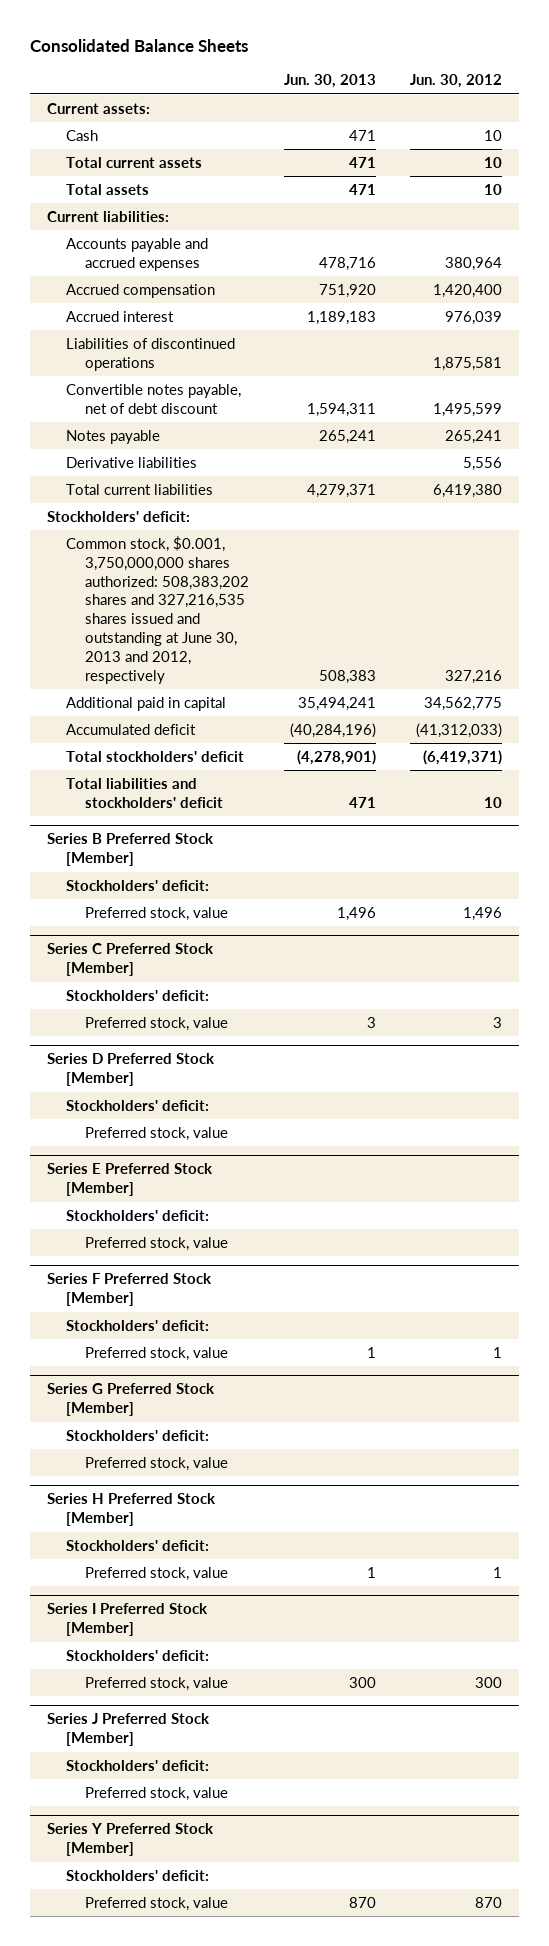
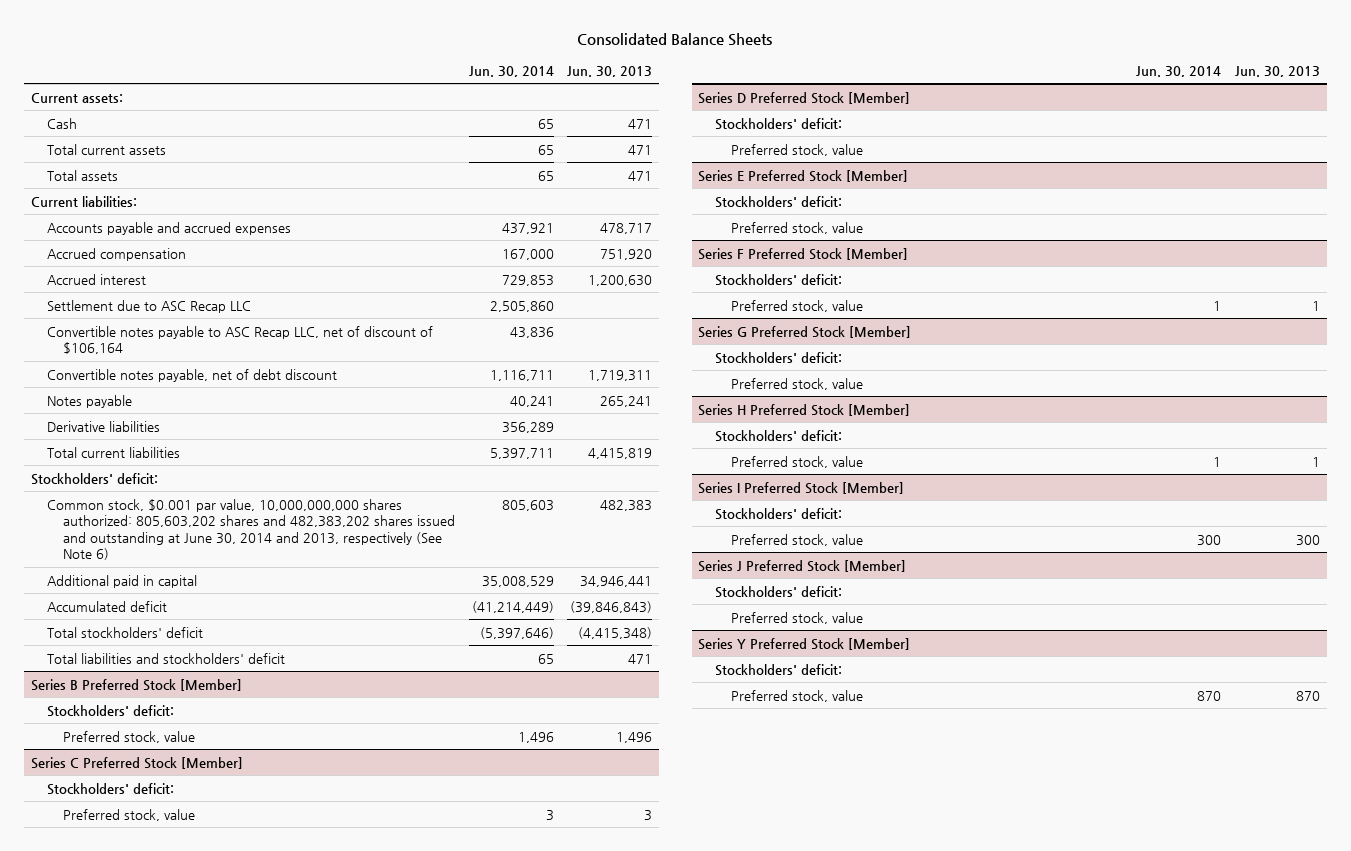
- | Jun. 30, 2013 | Jun. 30, 2012
+ | Jun. 30, 2014 | Jun. 30, 2013
- Accounts payable and accrued expenses | 478,716 | 380,964
+ Accounts payable and accrued expenses | 437,921 | 478,717
- Accrued interest | 1,189,183 | 976,039
- Liabilities of discontinued operations | | 1,875,581
- Convertible notes payable, net of debt discount | 1,594,311 | 1,495,599
+ Accrued interest | 729,853 | 1,200,630
+ Settlement due to ASC Recap LLC | 2,505,860 |
+ Convertible notes payable to ASC Recap LLC, net of discount of $106,164 | 43,836 |
+ Convertible notes payable, net of debt discount | 1,116,711 | 1,719,311
- Total current liabilities | 4,279,371 | 6,419,380
+ Total current liabilities | 5,397,711 | 4,415,819
- Common stock, $0.001, 3,750,000,000 shares authorized: 508,383,202 shares and 327,216,535 shares issued and outstanding at June 30, 2013 and 2012, respectively | 508,383 | 327,216
- Additional paid in capital | 35,494,241 | 34,562,775
- Accumulated deficit | (40,284,196) | (41,312,033)
- Total stockholders' deficit | (4,278,901) | (6,419,371)
+ Common stock, $0.001 par value, 10,000,000,000 shares authorized: 805,603,202 shares and 482,383,202 shares issued and outstanding at June 30, 2014 and 2013, respectively (See Note 6) | 805,603 | 482,383
+ Additional paid in capital | 35,008,529 | 34,946,441
+ Accumulated deficit | (41,214,449) | (39,846,843)
+ Total stockholders' deficit | (5,397,646) | (4,415,348)

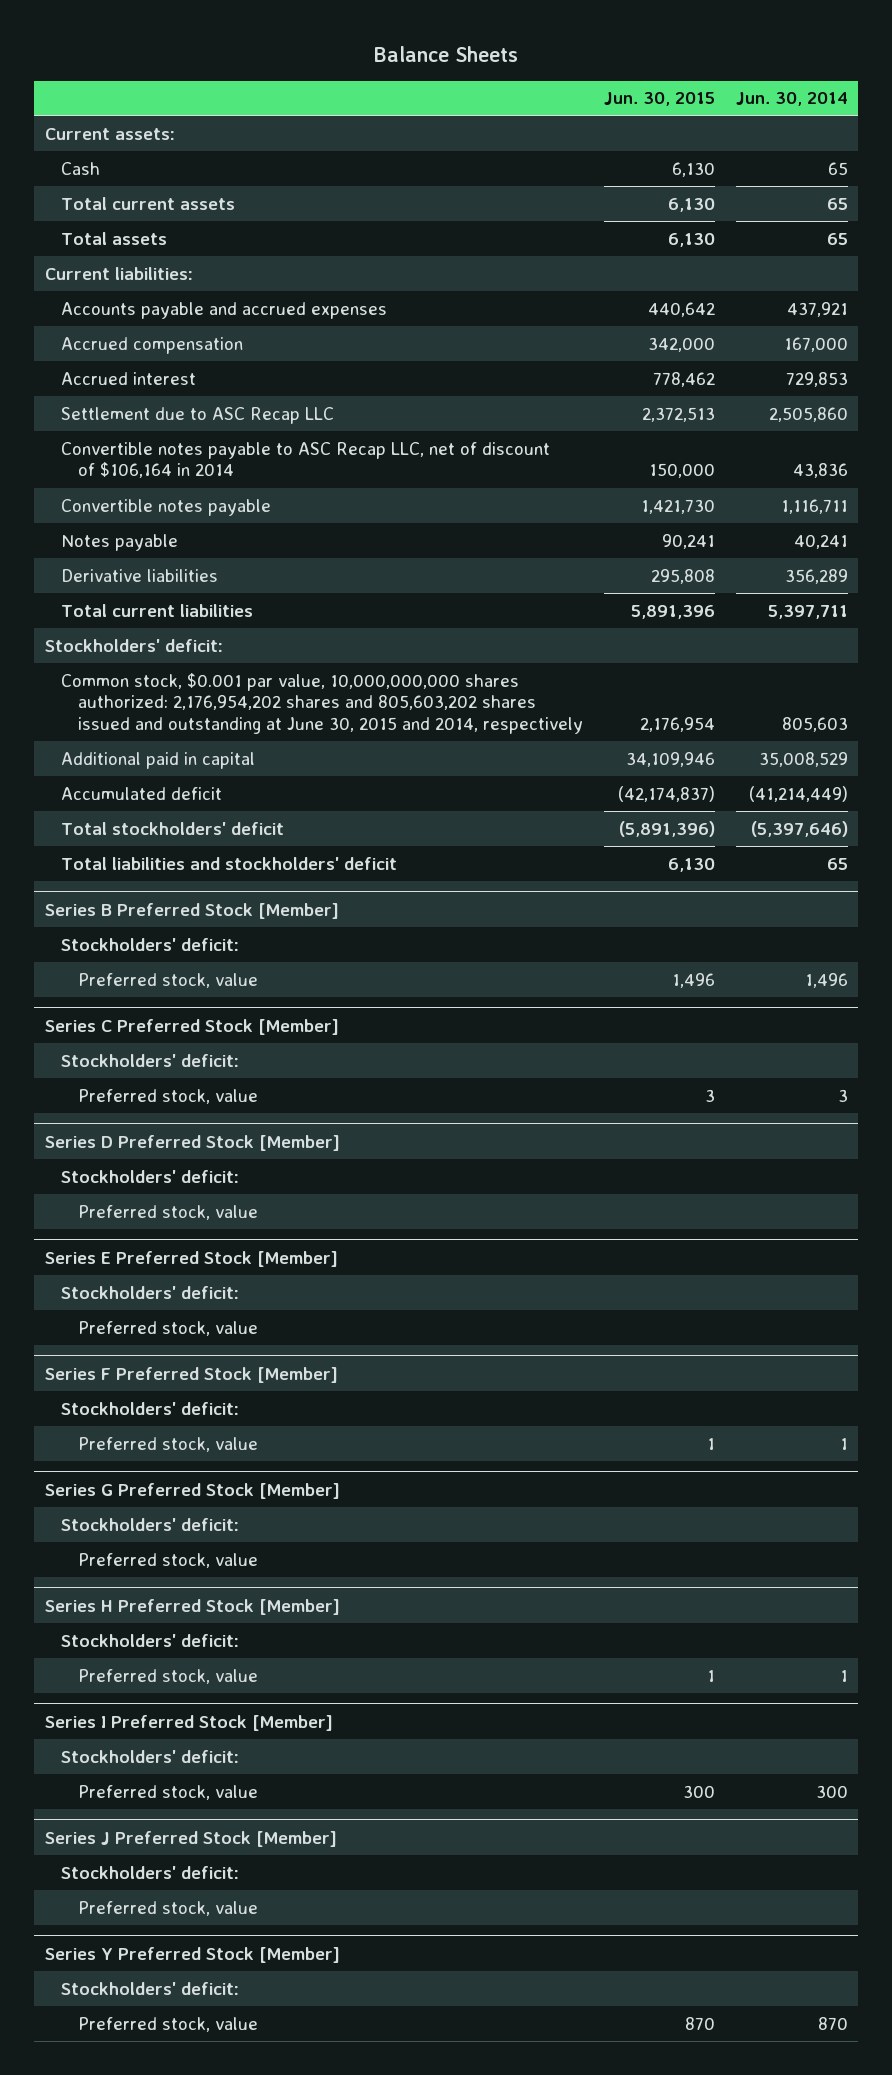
- Consolidated Balance Sheets
+ Balance Sheets
- | Jun. 30, 2014 | Jun. 30, 2013
+ | Jun. 30, 2015 | Jun. 30, 2014
- Convertible notes payable to ASC Recap LLC, net of discount of $106,164 | 43,836 |
- Convertible notes payable, net of debt discount | 1,116,711 | 1,719,311
+ Convertible notes payable to ASC Recap LLC, net of discount of $106,164 in 2014 | 150,000 | 43,836
+ Convertible notes payable | 1,421,730 | 1,116,711
- Common stock, $0.001 par value, 10,000,000,000 shares authorized: 805,603,202 shares and 482,383,202 shares issued and outstanding at June 30, 2014 and 2013, respectively (See Note 6) | 805,603 | 482,383
+ Common stock, $0.001 par value, 10,000,000,000 shares authorized: 2,176,954,202 shares and 805,603,202 shares issued and outstanding at June 30, 2015 and 2014, respectively | 2,176,954 | 805,603

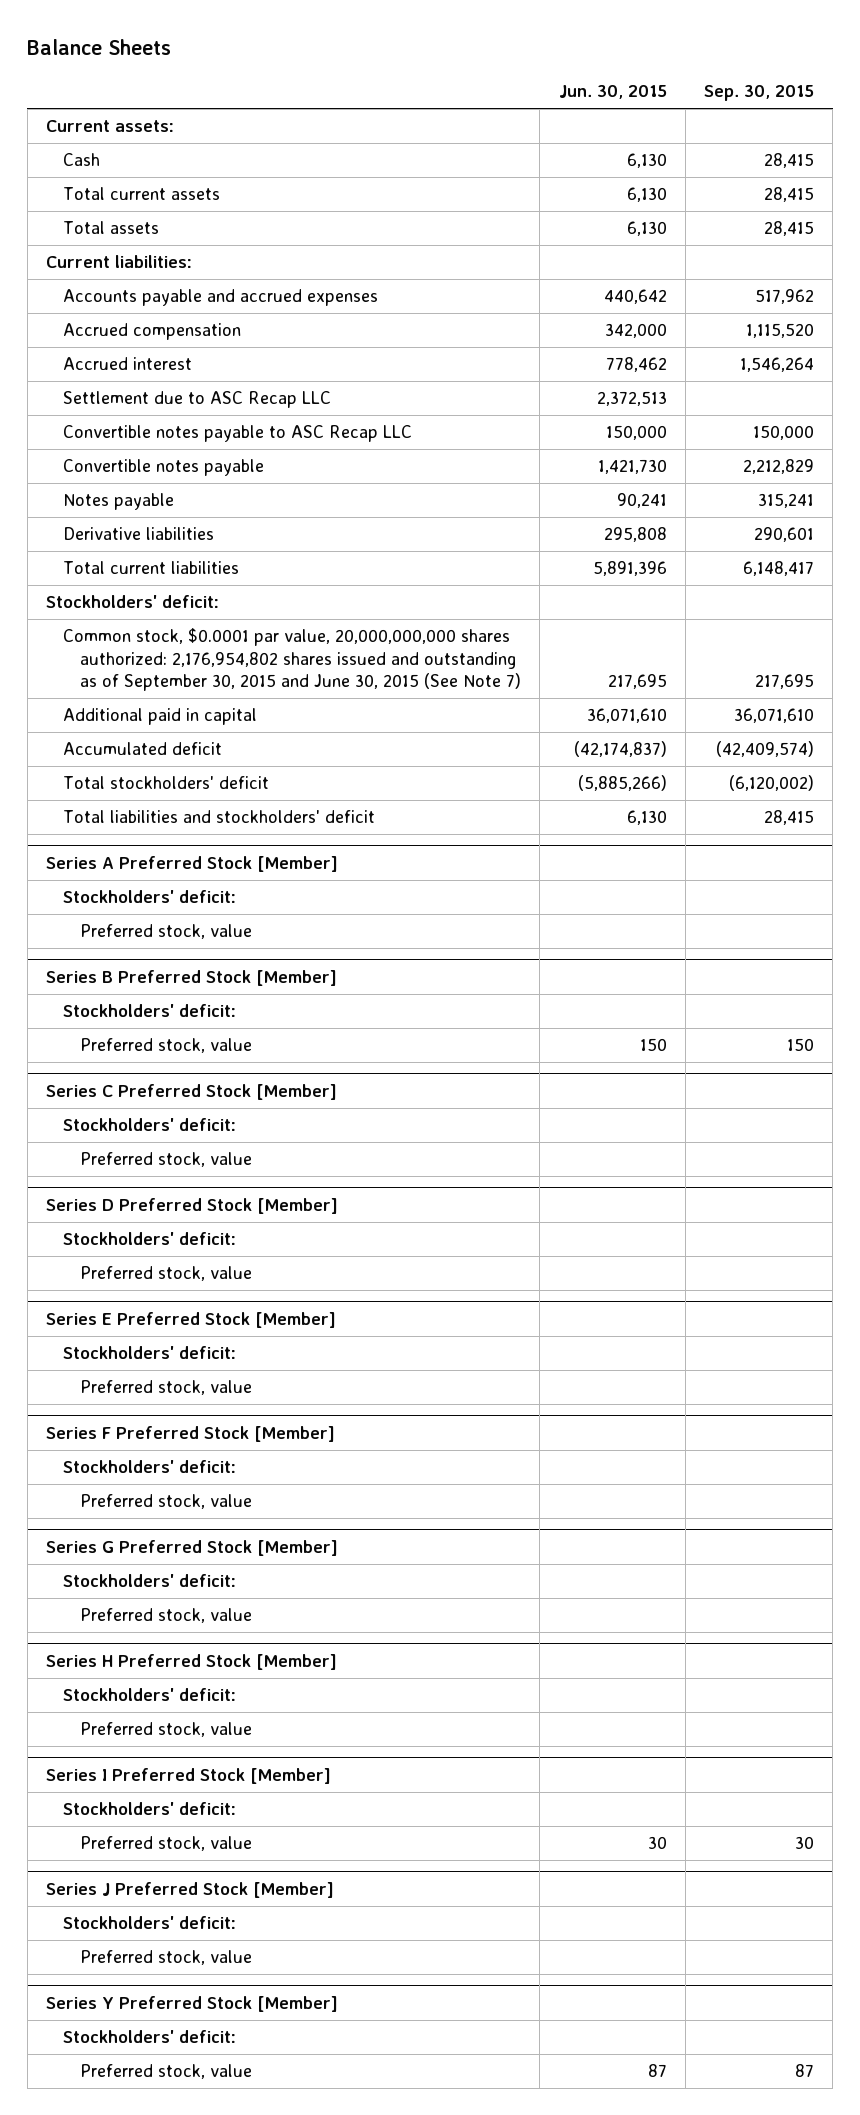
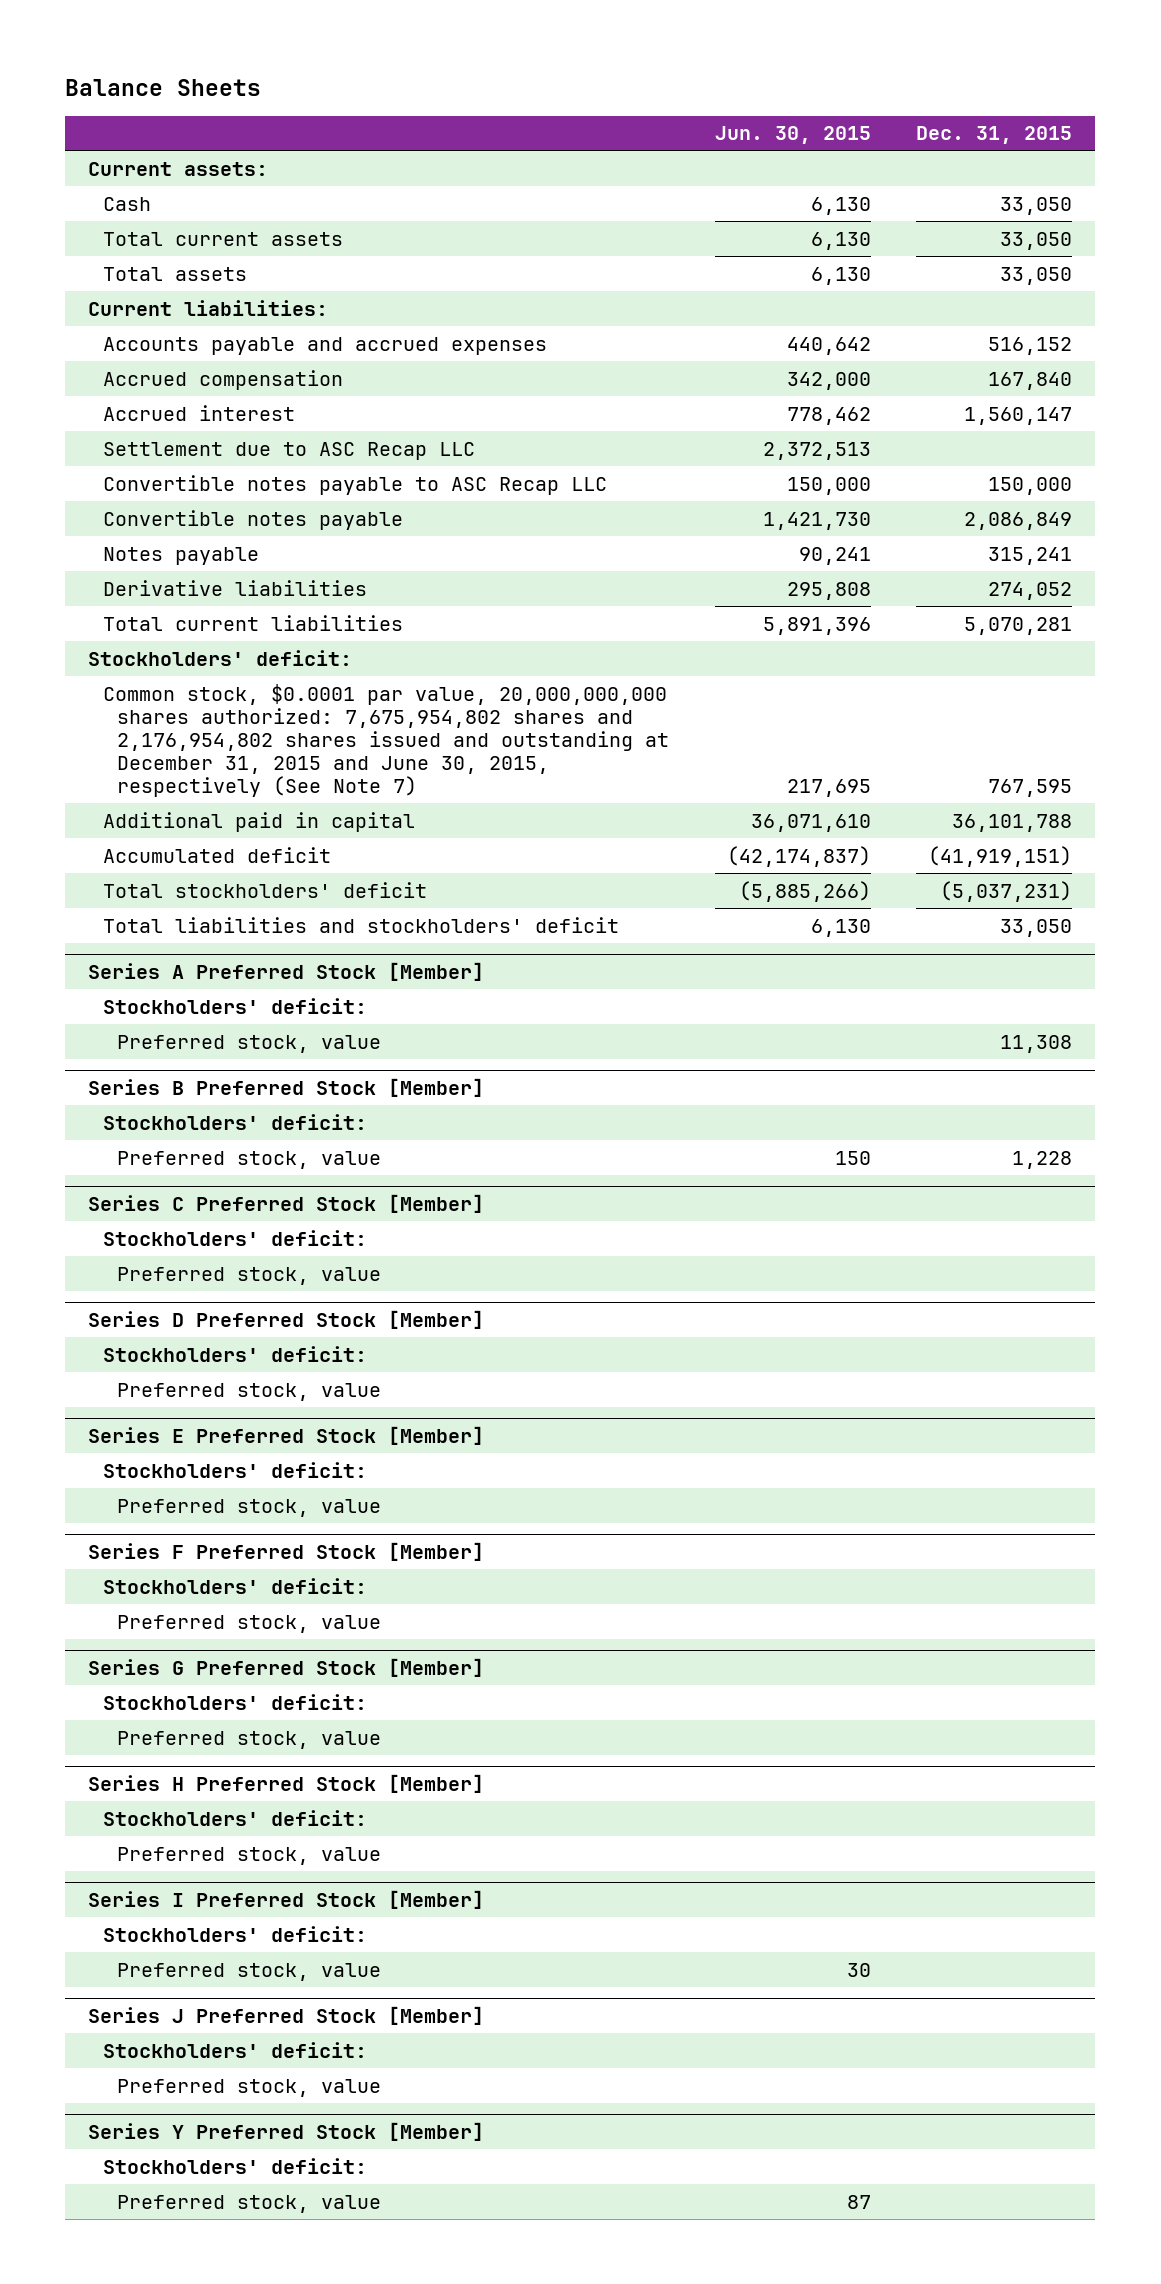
- | Jun. 30, 2015 | Sep. 30, 2015
+ | Jun. 30, 2015 | Dec. 31, 2015
- Common stock, $0.0001 par value, 20,000,000,000 shares authorized: 2,176,954,802 shares issued and outstanding as of September 30, 2015 and June 30, 2015 (See Note 7) | 217,695 | 217,695
+ Common stock, $0.0001 par value, 20,000,000,000 shares authorized: 7,675,954,802 shares and 2,176,954,802 shares issued and outstanding at December 31, 2015 and June 30, 2015, respectively (See Note 7) | 217,695 | 767,595

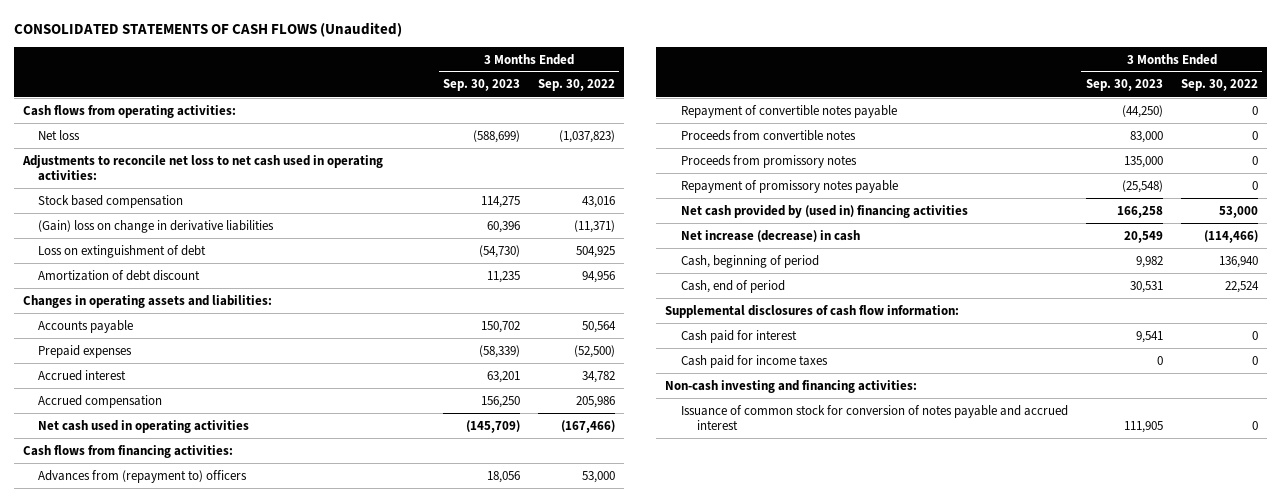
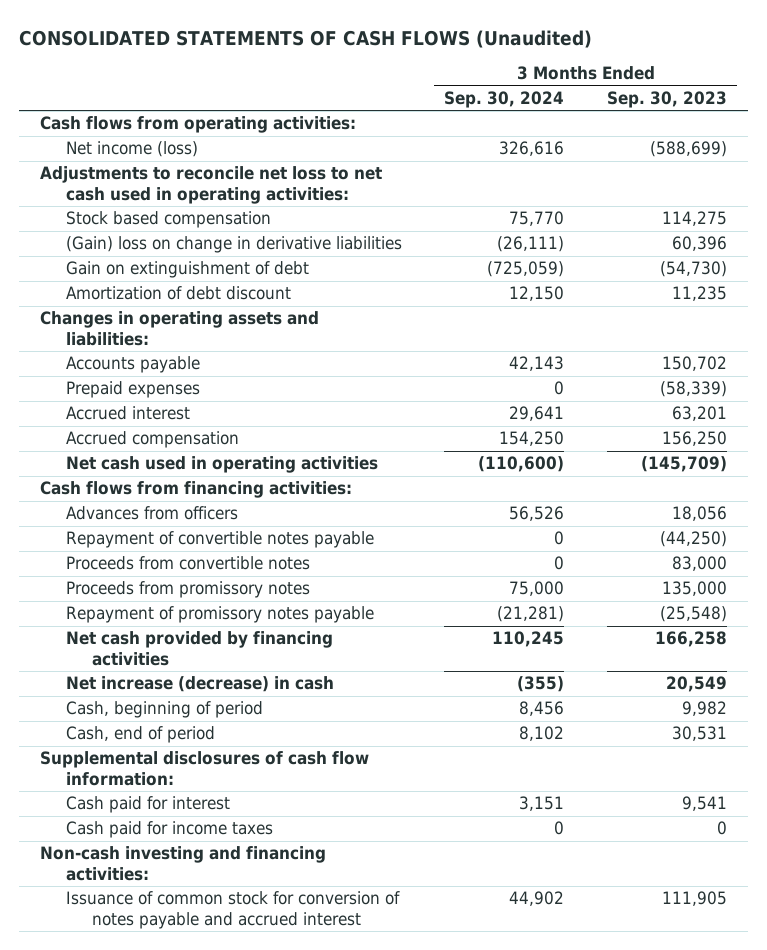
- | 3 Months Ended Sep. 30, 2023 | 3 Months Ended Sep. 30, 2022
+ | 3 Months Ended Sep. 30, 2024 | 3 Months Ended Sep. 30, 2023
- Net loss | (588,699) | (1,037,823)
+ Net income (loss) | 326,616 | (588,699)
- Loss on extinguishment of debt | (54,730) | 504,925
+ Gain on extinguishment of debt | (725,059) | (54,730)
- Advances from (repayment to) officers | 18,056 | 53,000
+ Advances from officers | 56,526 | 18,056
- Net cash provided by (used in) financing activities | 166,258 | 53,000
+ Net cash provided by financing activities | 110,245 | 166,258

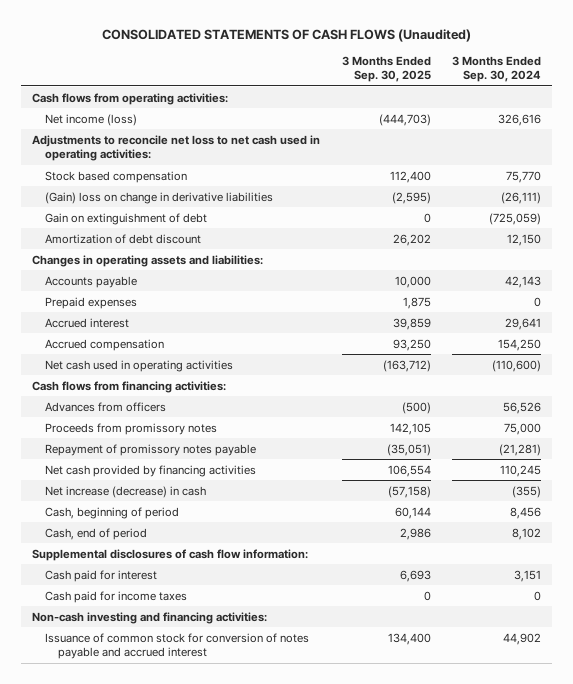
- | 3 Months Ended Sep. 30, 2024 | 3 Months Ended Sep. 30, 2023
+ | 3 Months Ended Sep. 30, 2025 | 3 Months Ended Sep. 30, 2024
- Repayment of convertible notes payable | 0 | (44,250)
- Proceeds from convertible notes | 0 | 83,000

